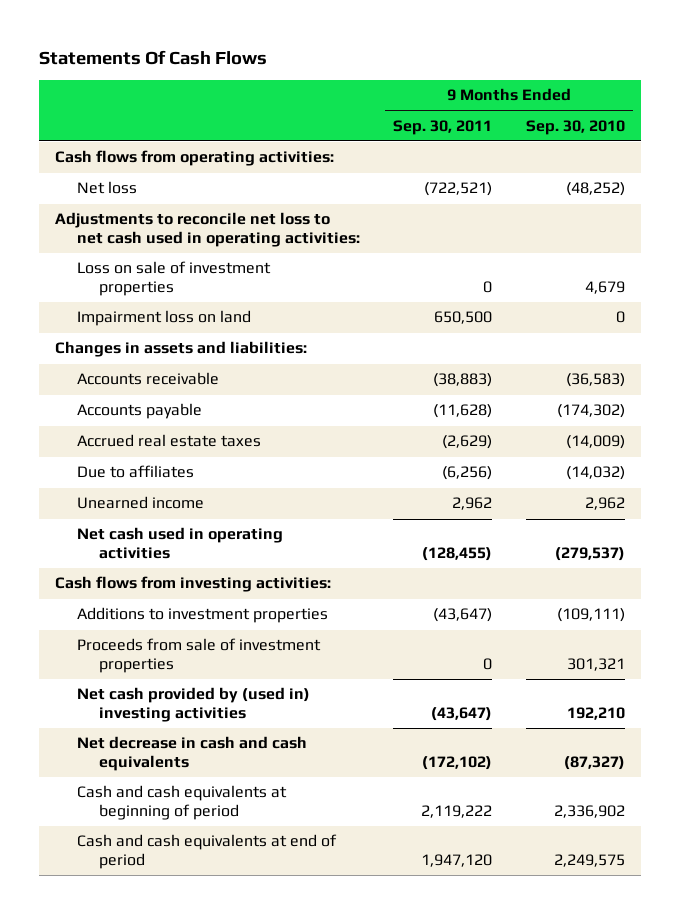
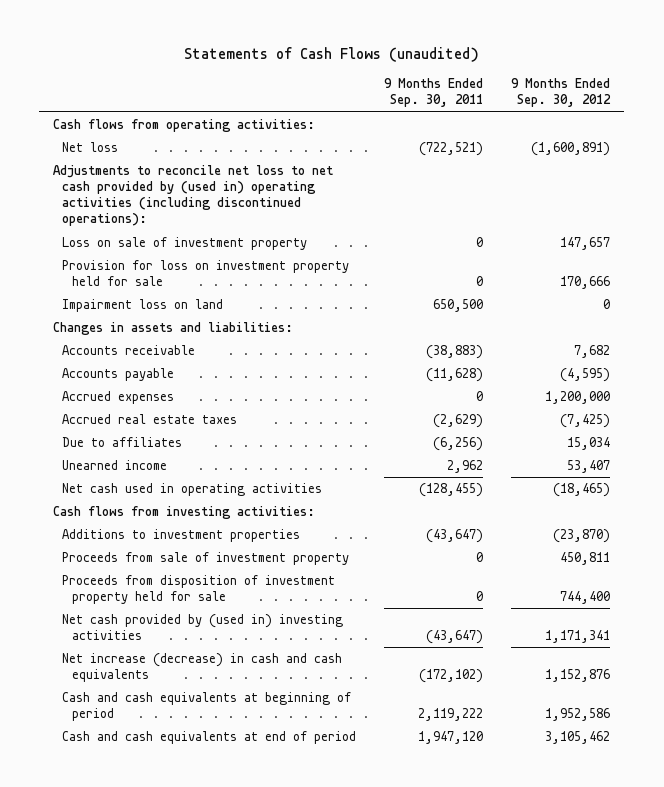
- Statements Of Cash Flows
+ Statements of Cash Flows (unaudited)
- | 9 Months Ended Sep. 30, 2011 | 9 Months Ended Sep. 30, 2010
+ | 9 Months Ended Sep. 30, 2011 | 9 Months Ended Sep. 30, 2012
- Adjustments to reconcile net loss to net cash used in operating activities:
- Loss on sale of investment properties | 0 | 4,679
+ Adjustments to reconcile net loss to net cash provided by (used in) operating activities (including discontinued operations):
+ Loss on sale of investment property | 0 | 147,657
+ Provision for loss on investment property held for sale | 0 | 170,666
+ Accrued expenses | 0 | 1,200,000
- Proceeds from sale of investment properties | 0 | 301,321
+ Proceeds from sale of investment property | 0 | 450,811
+ Proceeds from disposition of investment property held for sale | 0 | 744,400
- Net decrease in cash and cash equivalents | (172,102) | (87,327)
+ Net increase (decrease) in cash and cash equivalents | (172,102) | 1,152,876

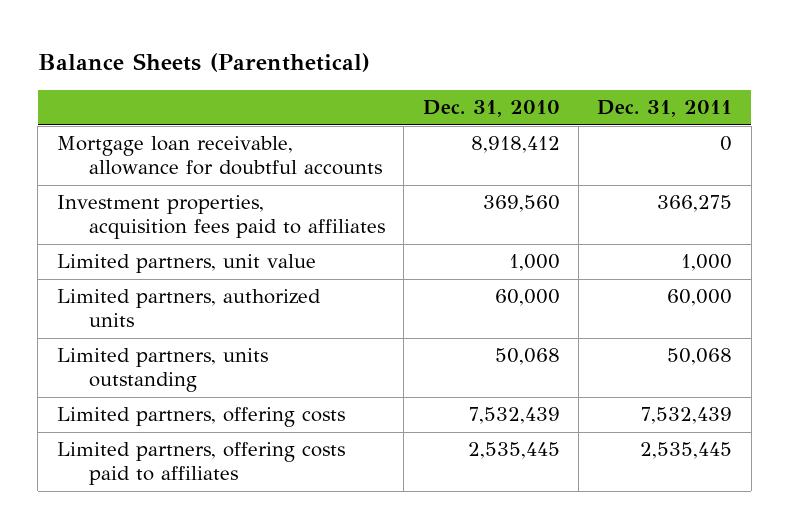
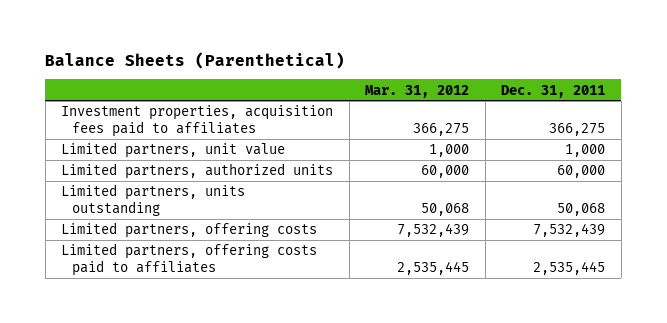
- | Dec. 31, 2010 | Dec. 31, 2011
+ | Mar. 31, 2012 | Dec. 31, 2011
- Mortgage loan receivable, allowance for doubtful accounts | 8,918,412 | 0

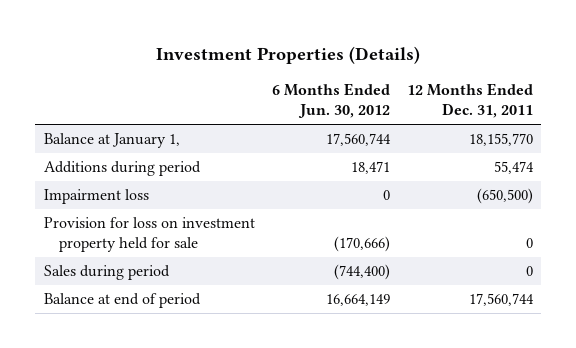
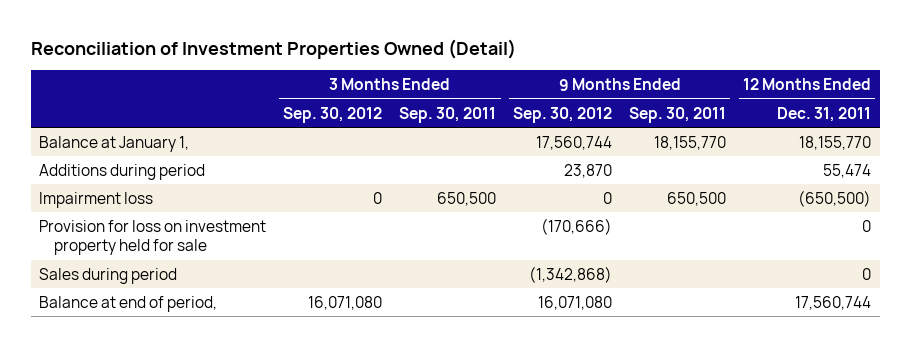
- Investment Properties (Details)
+ Reconciliation of Investment Properties Owned (Detail)
- | 6 Months Ended Jun. 30, 2012 | 12 Months Ended Dec. 31, 2011
+ | 3 Months Ended Sep. 30, 2012 | 3 Months Ended Sep. 30, 2011 | 9 Months Ended Sep. 30, 2012 | 9 Months Ended Sep. 30, 2011 | 12 Months Ended Dec. 31, 2011
- Balance at end of period | 16,664,149 | 17,560,744
+ Balance at end of period, | 16,071,080 | | 16,071,080 | | 17,560,744

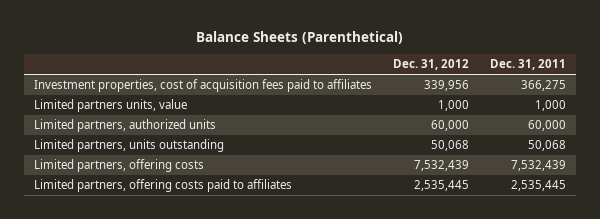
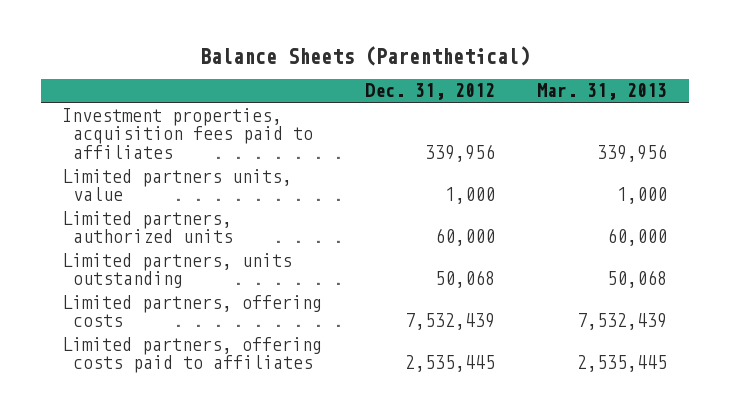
- | Dec. 31, 2012 | Dec. 31, 2011
+ | Dec. 31, 2012 | Mar. 31, 2013
- Investment properties, cost of acquisition fees paid to affiliates | 339,956 | 366,275
+ Investment properties, acquisition fees paid to affiliates | 339,956 | 339,956

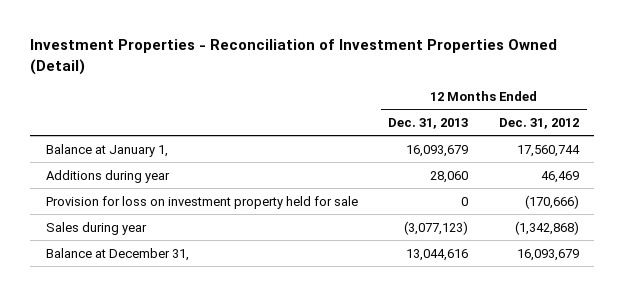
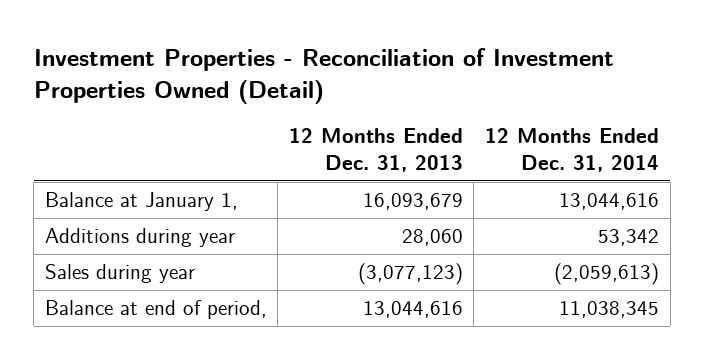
- | 12 Months Ended Dec. 31, 2013 | 12 Months Ended Dec. 31, 2012
+ | 12 Months Ended Dec. 31, 2013 | 12 Months Ended Dec. 31, 2014
- Provision for loss on investment property held for sale | 0 | (170,666)
- Balance at December 31, | 13,044,616 | 16,093,679
+ Balance at end of period, | 13,044,616 | 11,038,345

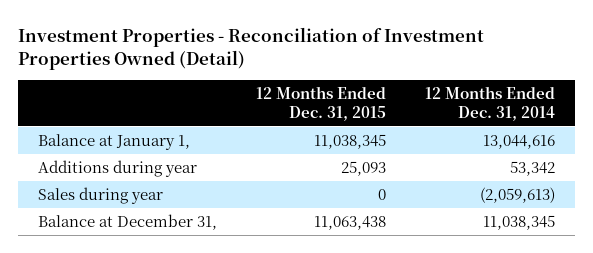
- | 12 Months Ended Dec. 31, 2013 | 12 Months Ended Dec. 31, 2014
+ | 12 Months Ended Dec. 31, 2015 | 12 Months Ended Dec. 31, 2014
- Balance at end of period, | 13,044,616 | 11,038,345
+ Balance at December 31, | 11,063,438 | 11,038,345

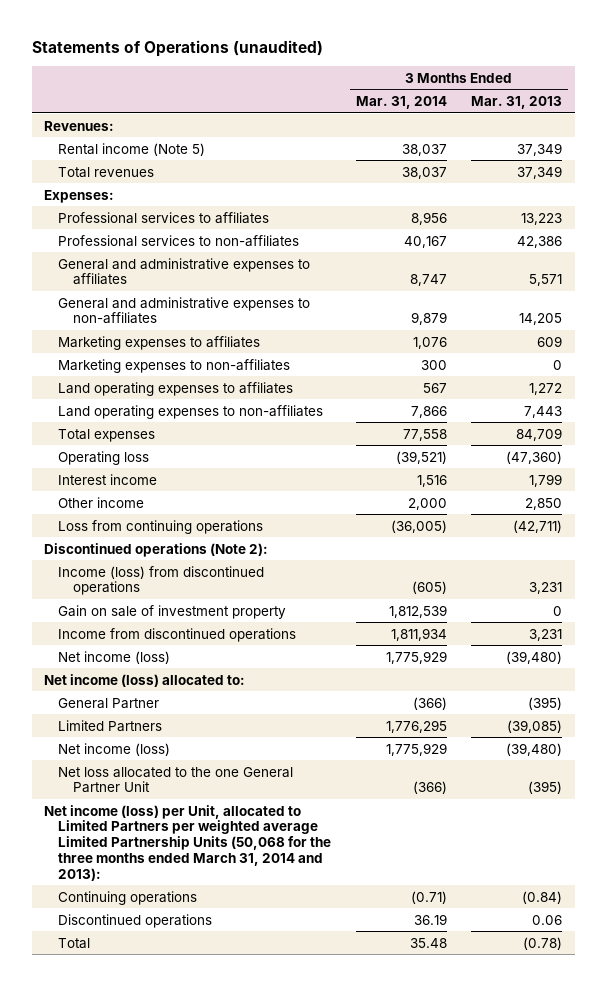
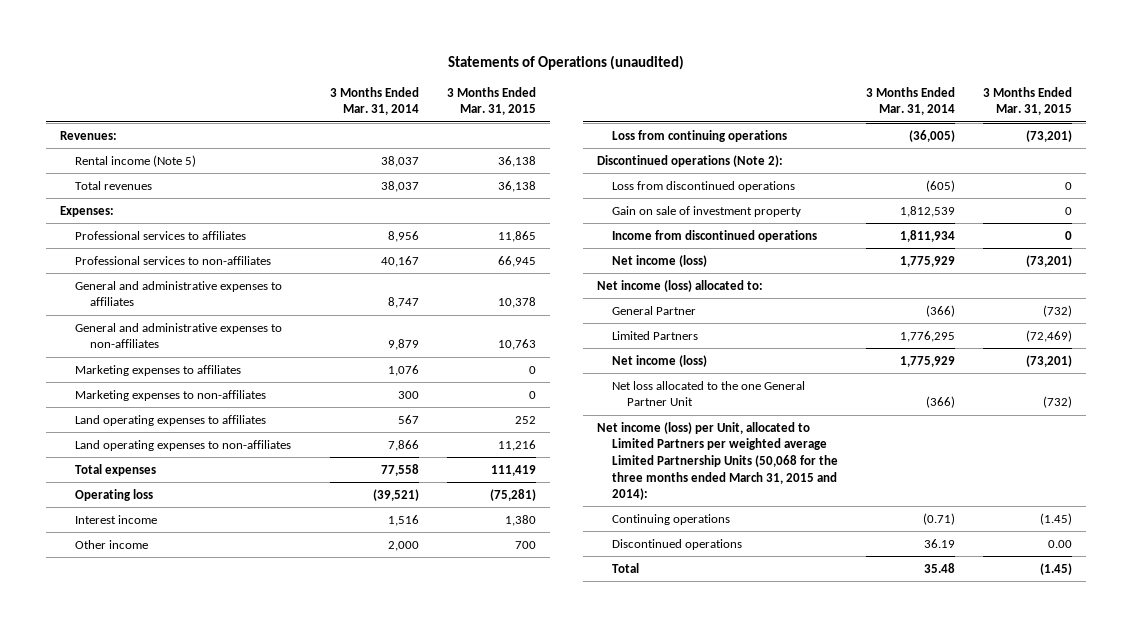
- | 3 Months Ended Mar. 31, 2014 | 3 Months Ended Mar. 31, 2013
+ | 3 Months Ended Mar. 31, 2014 | 3 Months Ended Mar. 31, 2015
- Income (loss) from discontinued operations | (605) | 3,231
+ Loss from discontinued operations | (605) | 0
- Net income (loss) per Unit, allocated to Limited Partners per weighted average Limited Partnership Units (50,068 for the three months ended March 31, 2014 and 2013):
+ Net income (loss) per Unit, allocated to Limited Partners per weighted average Limited Partnership Units (50,068 for the three months ended March 31, 2015 and 2014):

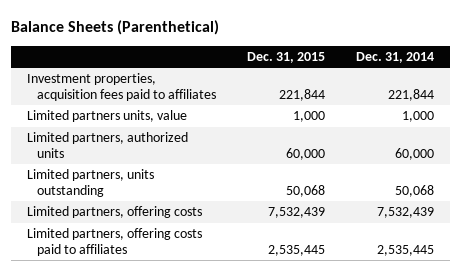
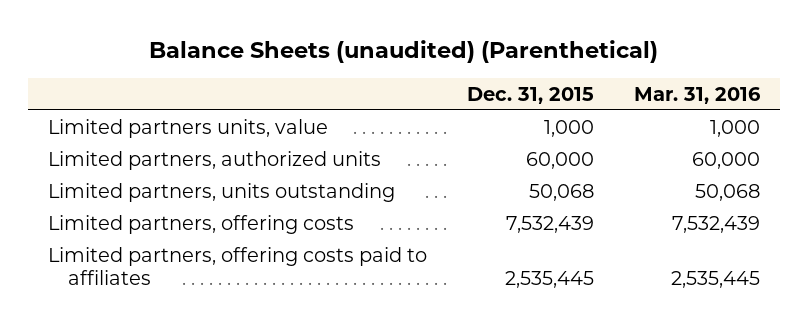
- Balance Sheets (Parenthetical)
+ Balance Sheets (unaudited) (Parenthetical)
- | Dec. 31, 2015 | Dec. 31, 2014
+ | Dec. 31, 2015 | Mar. 31, 2016
- Investment properties, acquisition fees paid to affiliates | 221,844 | 221,844

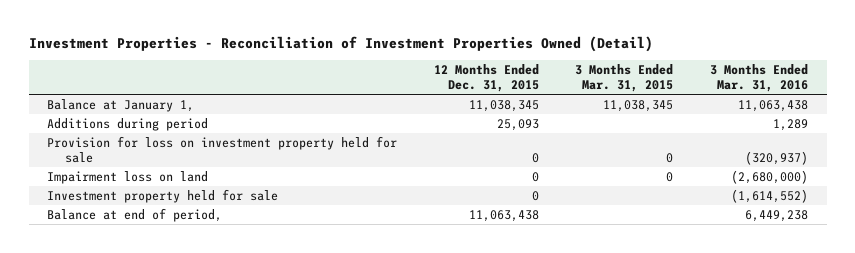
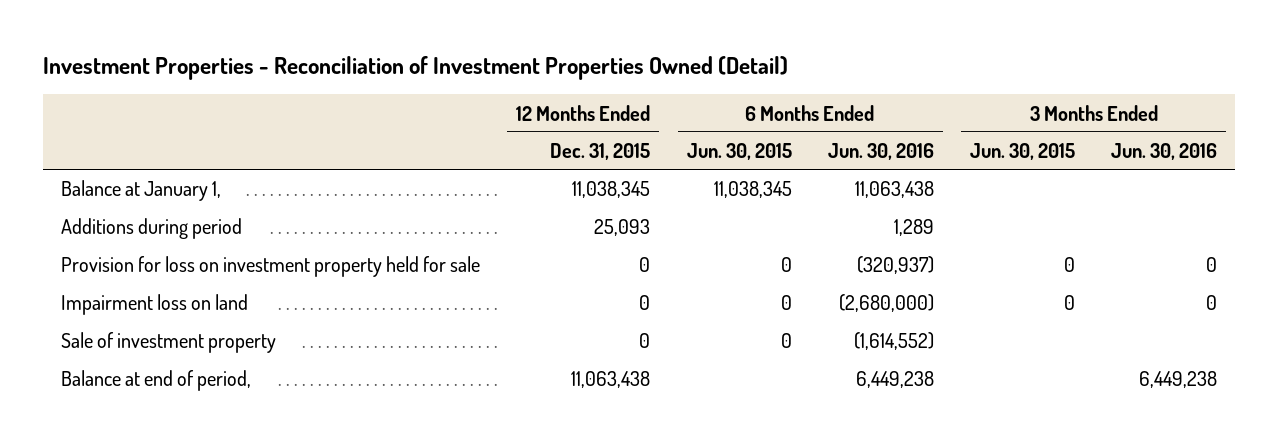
- | 12 Months Ended Dec. 31, 2015 | 3 Months Ended Mar. 31, 2015 | 3 Months Ended Mar. 31, 2016
+ | 12 Months Ended Dec. 31, 2015 | 6 Months Ended Jun. 30, 2015 | 6 Months Ended Jun. 30, 2016 | 3 Months Ended Jun. 30, 2015 | 3 Months Ended Jun. 30, 2016
- Investment property held for sale | 0 | | (1,614,552)
+ Sale of investment property | 0 | 0 | (1,614,552) | |

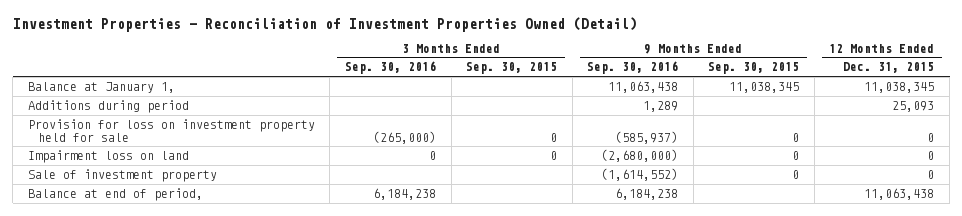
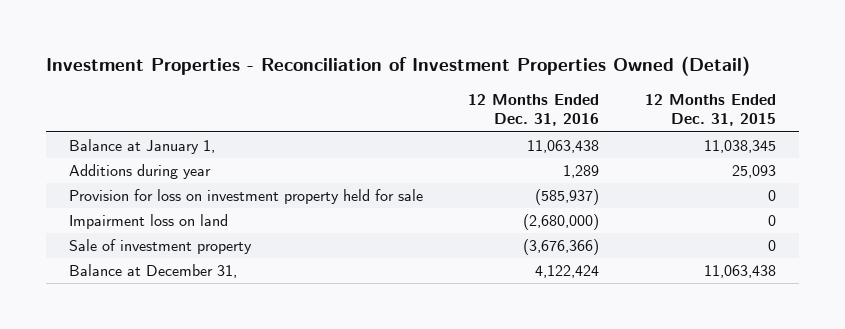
- | 3 Months Ended Sep. 30, 2016 | 3 Months Ended Sep. 30, 2015 | 9 Months Ended Sep. 30, 2016 | 9 Months Ended Sep. 30, 2015 | 12 Months Ended Dec. 31, 2015
+ | 12 Months Ended Dec. 31, 2016 | 12 Months Ended Dec. 31, 2015
- Additions during period | | | 1,289 | | 25,093
+ Additions during year | 1,289 | 25,093
- Balance at end of period, | 6,184,238 | | 6,184,238 | | 11,063,438
+ Balance at December 31, | 4,122,424 | 11,063,438

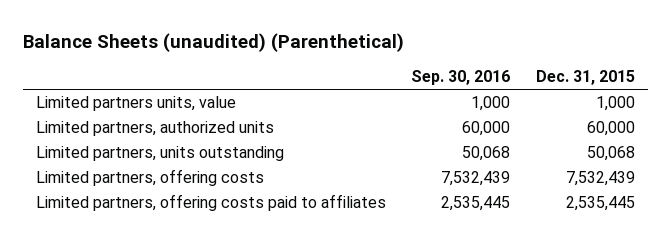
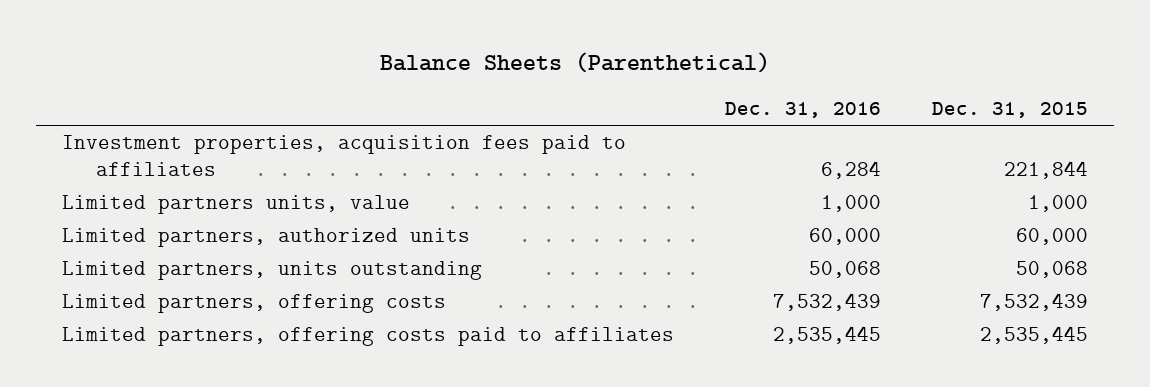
- Balance Sheets (unaudited) (Parenthetical)
+ Balance Sheets (Parenthetical)
- | Sep. 30, 2016 | Dec. 31, 2015
+ | Dec. 31, 2016 | Dec. 31, 2015
+ Investment properties, acquisition fees paid to affiliates | 6,284 | 221,844

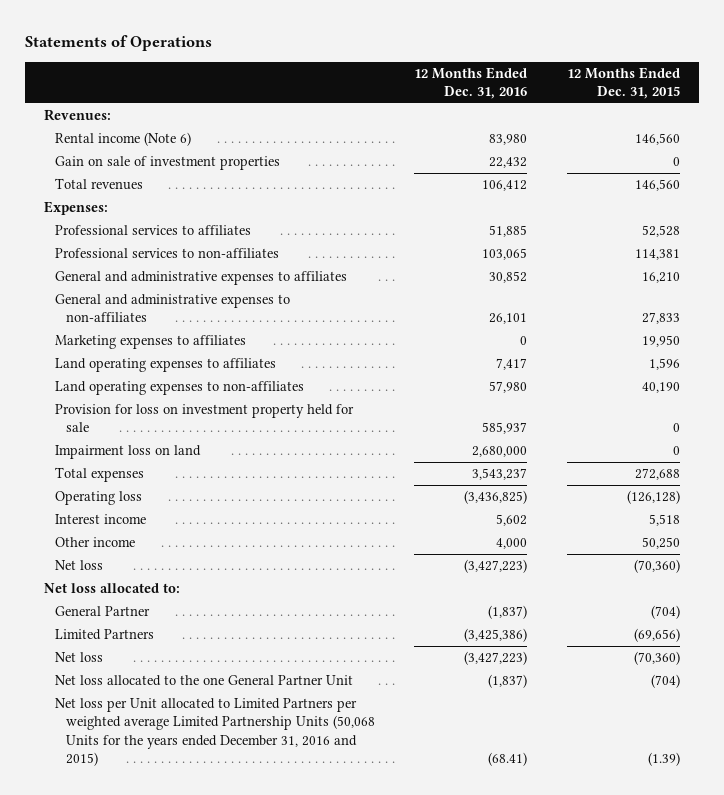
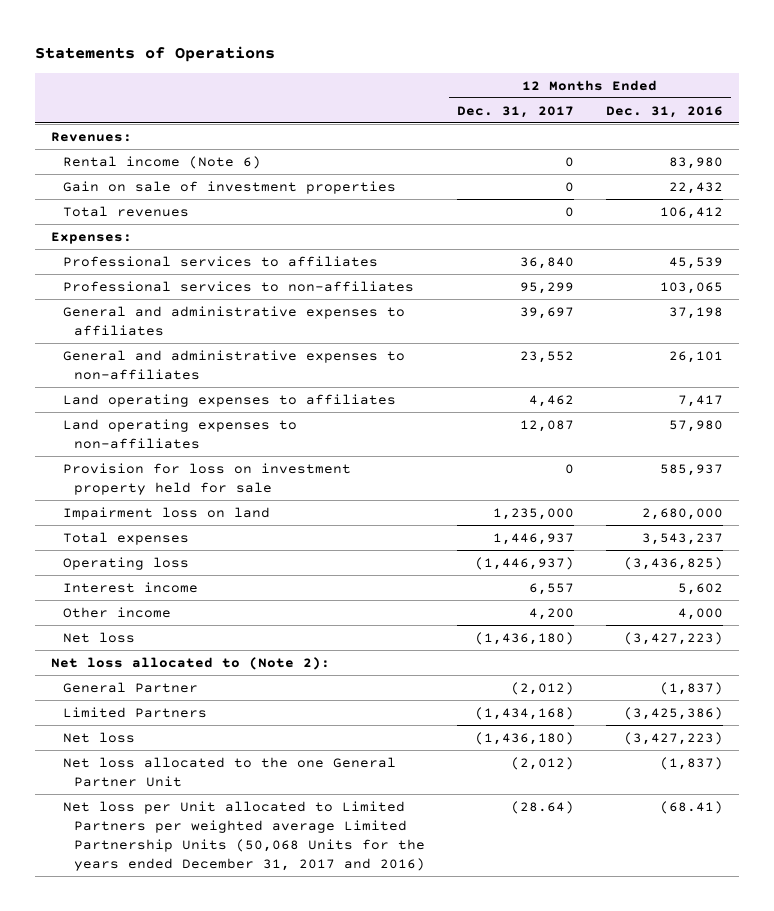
- | 12 Months Ended Dec. 31, 2016 | 12 Months Ended Dec. 31, 2015
+ | 12 Months Ended Dec. 31, 2017 | 12 Months Ended Dec. 31, 2016
- Professional services to affiliates | 51,885 | 52,528
+ Professional services to affiliates | 36,840 | 45,539
- General and administrative expenses to affiliates | 30,852 | 16,210
+ General and administrative expenses to affiliates | 39,697 | 37,198
- Marketing expenses to affiliates | 0 | 19,950
- Net loss allocated to:
+ Net loss allocated to (Note 2):
- Net loss per Unit allocated to Limited Partners per weighted average Limited Partnership Units (50,068 Units for the years ended December 31, 2016 and 2015) | (68.41) | (1.39)
+ Net loss per Unit allocated to Limited Partners per weighted average Limited Partnership Units (50,068 Units for the years ended December 31, 2017 and 2016) | (28.64) | (68.41)

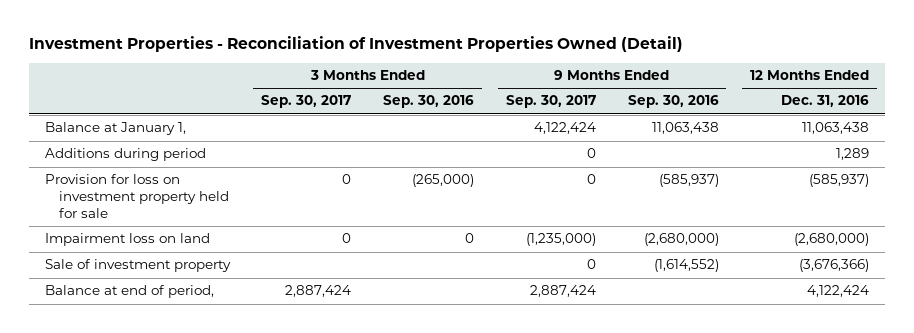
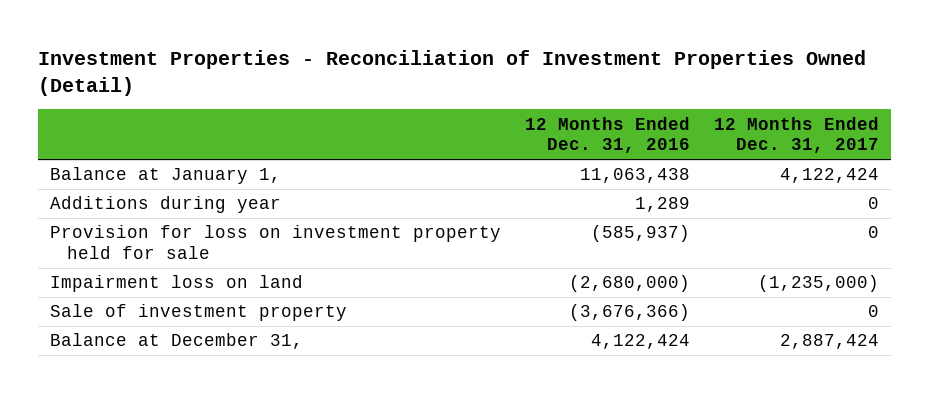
- | 3 Months Ended Sep. 30, 2017 | 3 Months Ended Sep. 30, 2016 | 9 Months Ended Sep. 30, 2017 | 9 Months Ended Sep. 30, 2016 | 12 Months Ended Dec. 31, 2016
+ | 12 Months Ended Dec. 31, 2016 | 12 Months Ended Dec. 31, 2017
- Additions during period | | | 0 | | 1,289
+ Additions during year | 1,289 | 0
- Balance at end of period, | 2,887,424 | | 2,887,424 | | 4,122,424
+ Balance at December 31, | 4,122,424 | 2,887,424

